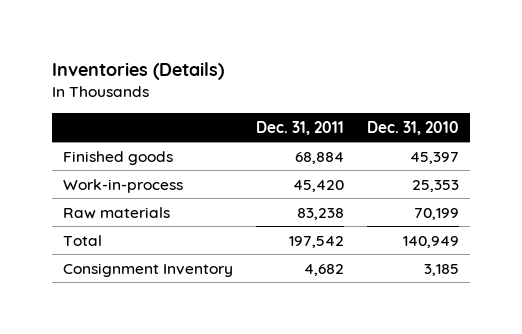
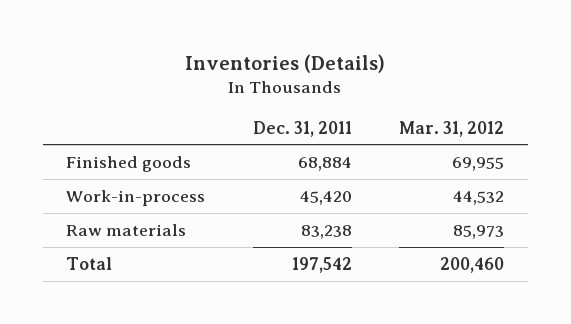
- | Dec. 31, 2011 | Dec. 31, 2010
+ | Dec. 31, 2011 | Mar. 31, 2012
- Consignment Inventory | 4,682 | 3,185

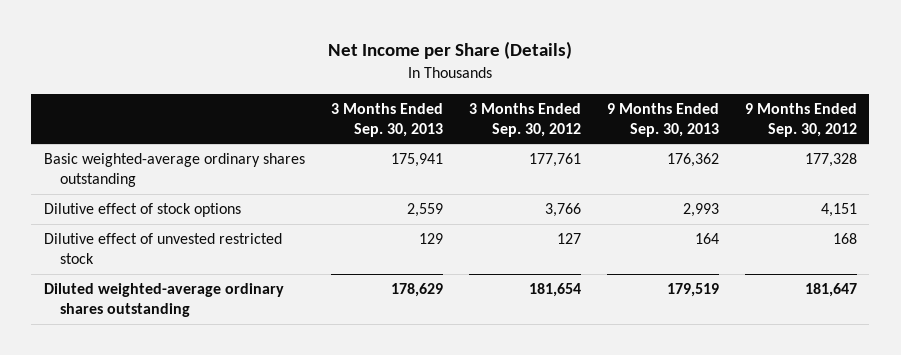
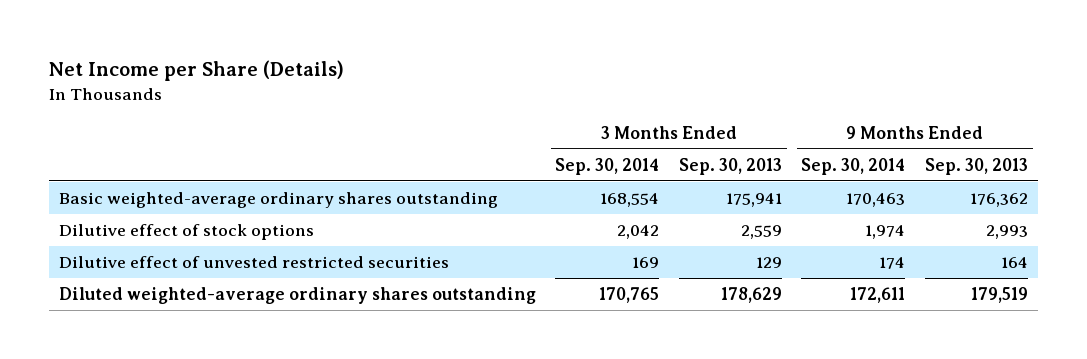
- | 3 Months Ended Sep. 30, 2013 | 3 Months Ended Sep. 30, 2012 | 9 Months Ended Sep. 30, 2013 | 9 Months Ended Sep. 30, 2012
+ | 3 Months Ended Sep. 30, 2014 | 3 Months Ended Sep. 30, 2013 | 9 Months Ended Sep. 30, 2014 | 9 Months Ended Sep. 30, 2013
- Dilutive effect of unvested restricted stock | 129 | 127 | 164 | 168
+ Dilutive effect of unvested restricted securities | 169 | 129 | 174 | 164

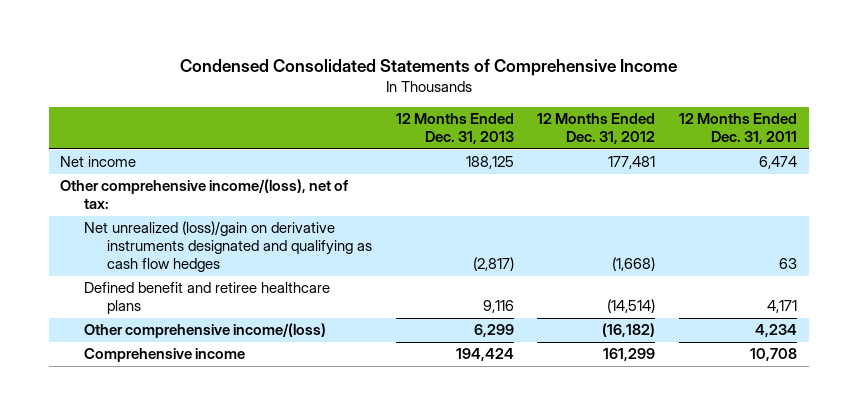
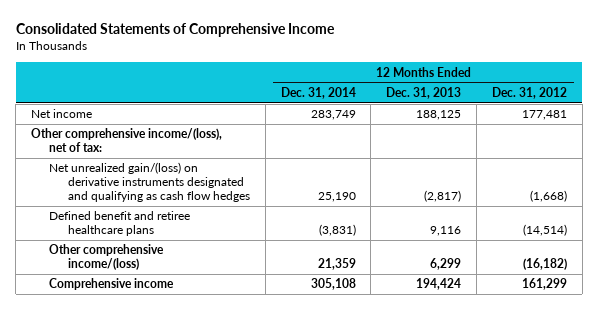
- Condensed Consolidated Statements of Comprehensive Income
+ Consolidated Statements of Comprehensive Income
- | 12 Months Ended Dec. 31, 2013 | 12 Months Ended Dec. 31, 2012 | 12 Months Ended Dec. 31, 2011
+ | 12 Months Ended Dec. 31, 2014 | 12 Months Ended Dec. 31, 2013 | 12 Months Ended Dec. 31, 2012
- Net unrealized (loss)/gain on derivative instruments designated and qualifying as cash flow hedges | (2,817) | (1,668) | 63
+ Net unrealized gain/(loss) on derivative instruments designated and qualifying as cash flow hedges | 25,190 | (2,817) | (1,668)

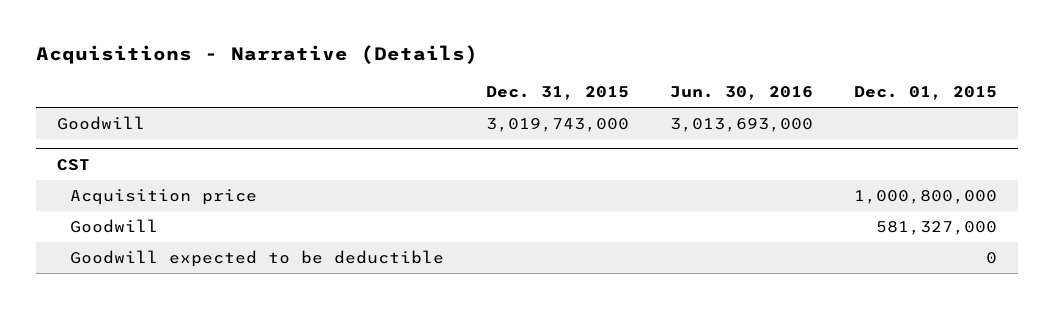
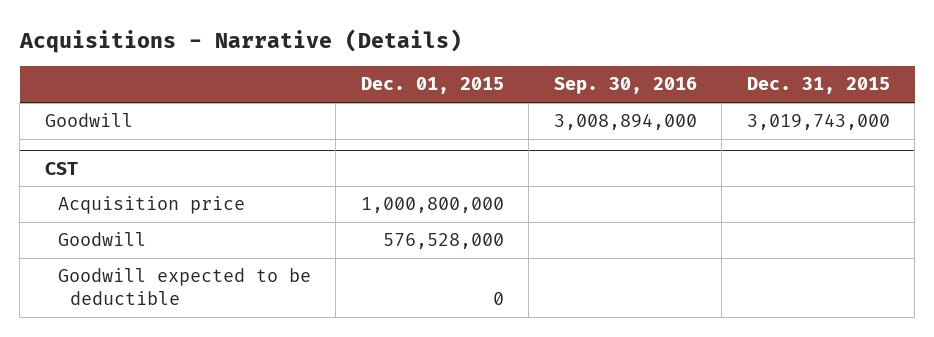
- | Dec. 31, 2015 | Jun. 30, 2016 | Dec. 01, 2015
+ | Dec. 01, 2015 | Sep. 30, 2016 | Dec. 31, 2015
@ CST
- Goodwill | | | 581,327,000
+ Goodwill | 576,528,000 | |

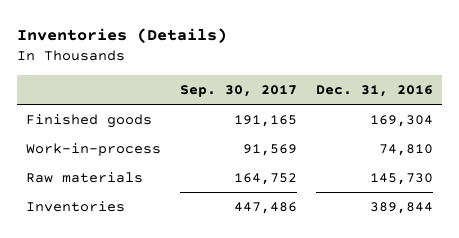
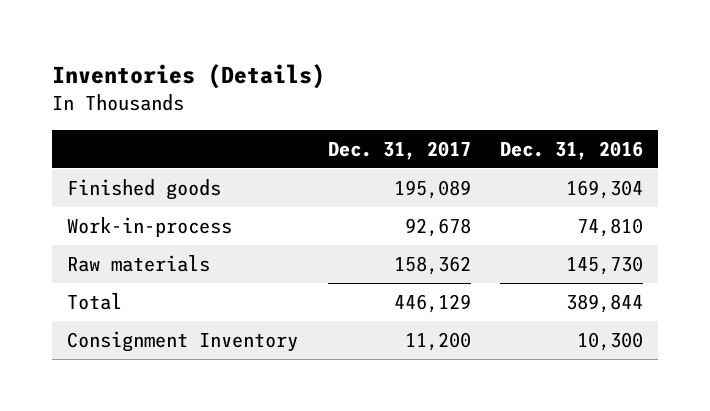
- | Sep. 30, 2017 | Dec. 31, 2016
+ | Dec. 31, 2017 | Dec. 31, 2016
- Inventories | 447,486 | 389,844
+ Total | 446,129 | 389,844
+ Consignment Inventory | 11,200 | 10,300

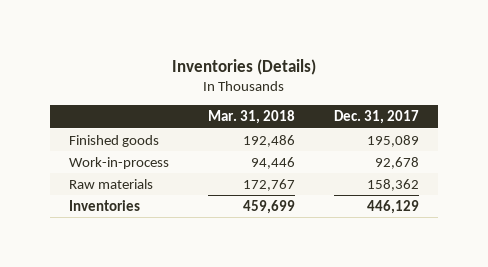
- | Dec. 31, 2017 | Dec. 31, 2016
+ | Mar. 31, 2018 | Dec. 31, 2017
- Total | 446,129 | 389,844
- Consignment Inventory | 11,200 | 10,300
+ Inventories | 459,699 | 446,129

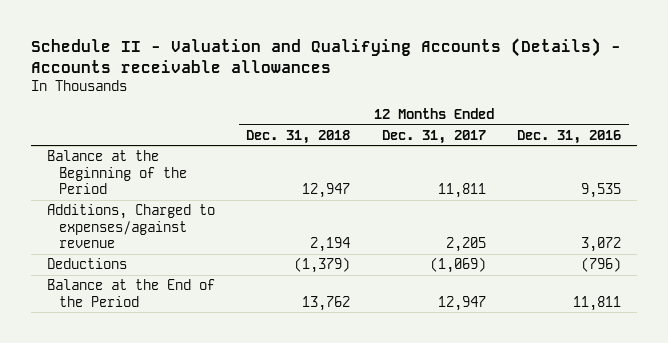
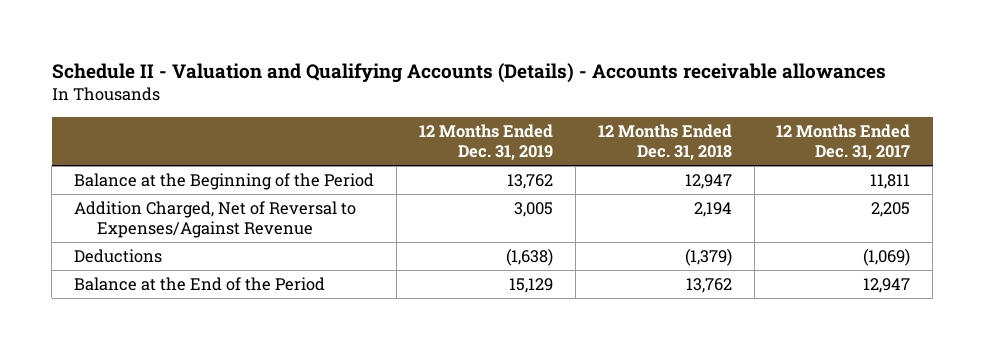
- | 12 Months Ended Dec. 31, 2018 | 12 Months Ended Dec. 31, 2017 | 12 Months Ended Dec. 31, 2016
+ | 12 Months Ended Dec. 31, 2019 | 12 Months Ended Dec. 31, 2018 | 12 Months Ended Dec. 31, 2017
- Additions, Charged to expenses/against revenue | 2,194 | 2,205 | 3,072
+ Addition Charged, Net of Reversal to Expenses/Against Revenue | 3,005 | 2,194 | 2,205

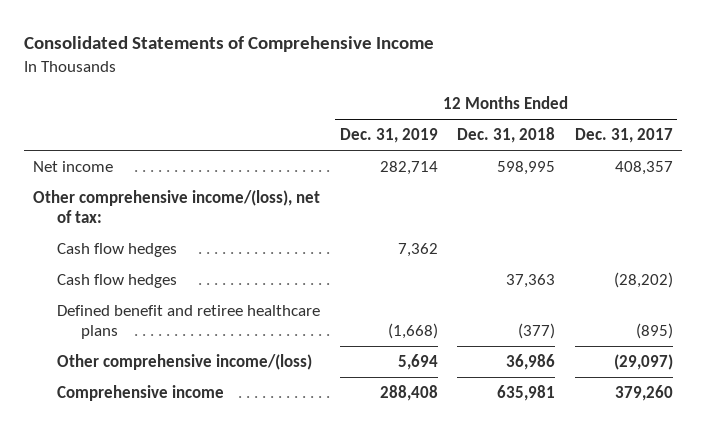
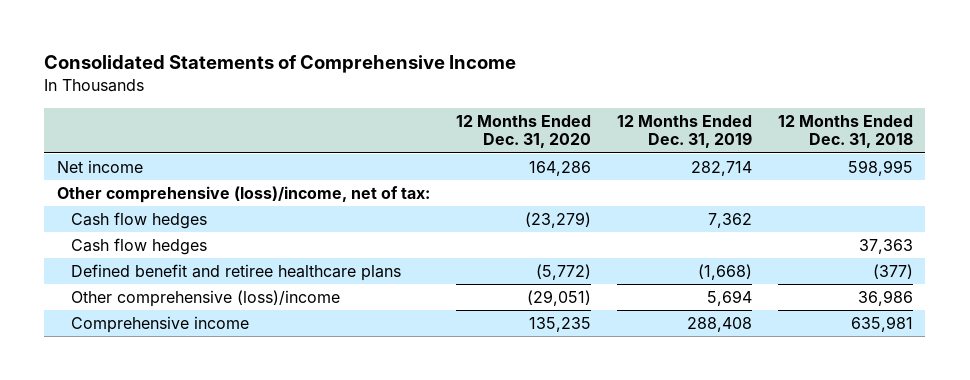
- | 12 Months Ended Dec. 31, 2019 | 12 Months Ended Dec. 31, 2018 | 12 Months Ended Dec. 31, 2017
+ | 12 Months Ended Dec. 31, 2020 | 12 Months Ended Dec. 31, 2019 | 12 Months Ended Dec. 31, 2018
- Other comprehensive income/(loss), net of tax:
+ Other comprehensive (loss)/income, net of tax:
- Other comprehensive income/(loss) | 5,694 | 36,986 | (29,097)
+ Other comprehensive (loss)/income | (29,051) | 5,694 | 36,986

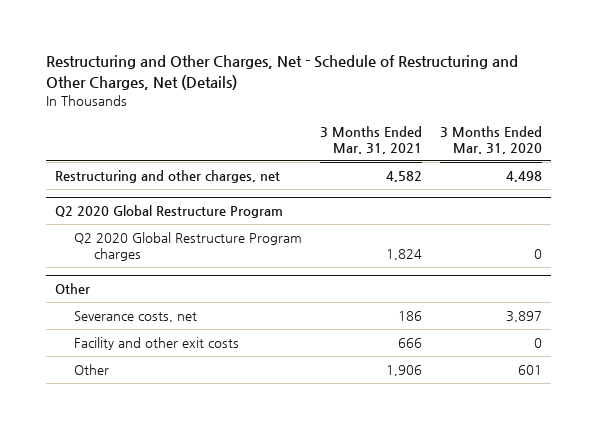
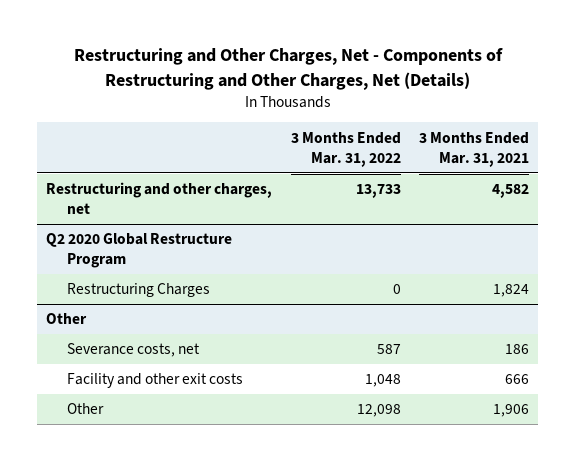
- Restructuring and Other Charges, Net - Schedule of Restructuring and Other Charges, Net (Details)
+ Restructuring and Other Charges, Net - Components of Restructuring and Other Charges, Net (Details)
- | 3 Months Ended Mar. 31, 2021 | 3 Months Ended Mar. 31, 2020
+ | 3 Months Ended Mar. 31, 2022 | 3 Months Ended Mar. 31, 2021
@ Q2 2020 Global Restructure Program
- Q2 2020 Global Restructure Program charges | 1,824 | 0
+ Restructuring Charges | 0 | 1,824

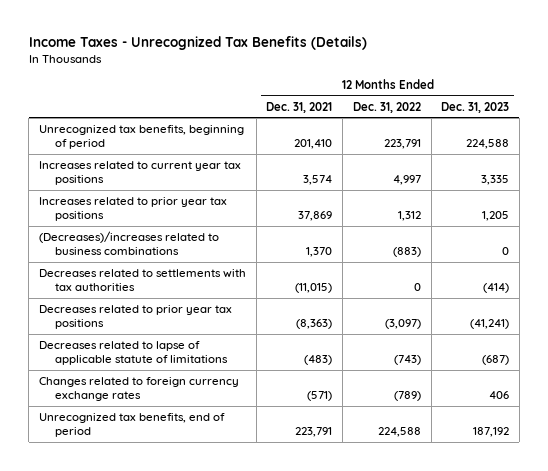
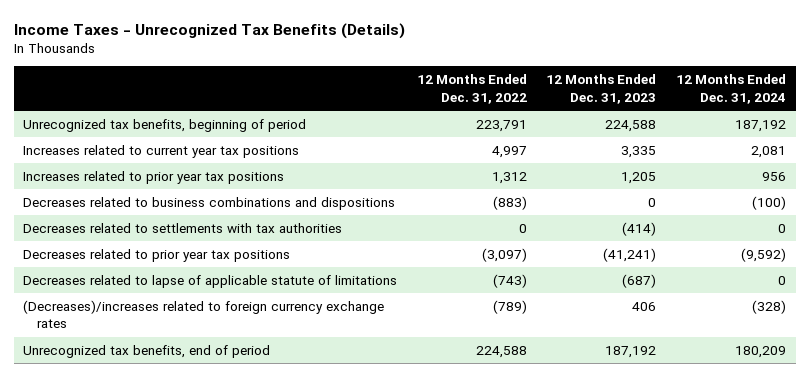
- | 12 Months Ended Dec. 31, 2021 | 12 Months Ended Dec. 31, 2022 | 12 Months Ended Dec. 31, 2023
+ | 12 Months Ended Dec. 31, 2022 | 12 Months Ended Dec. 31, 2023 | 12 Months Ended Dec. 31, 2024
- (Decreases)/increases related to business combinations | 1,370 | (883) | 0
+ Decreases related to business combinations and dispositions | (883) | 0 | (100)
- Changes related to foreign currency exchange rates | (571) | (789) | 406
+ (Decreases)/increases related to foreign currency exchange rates | (789) | 406 | (328)

